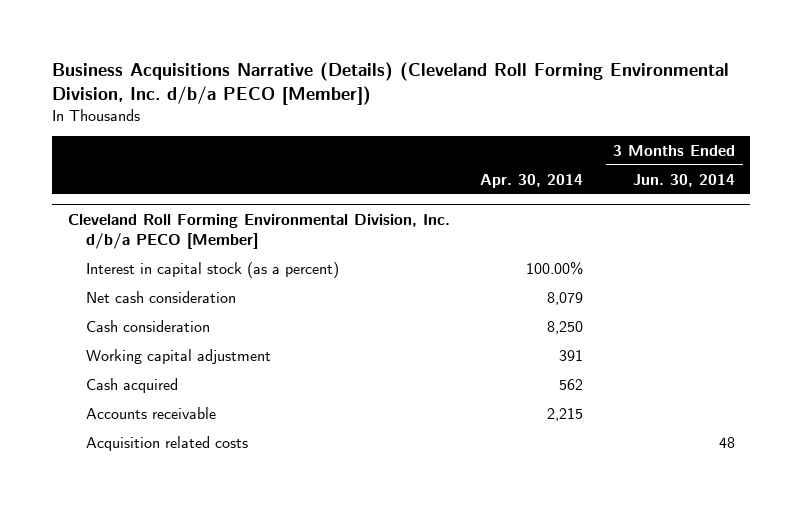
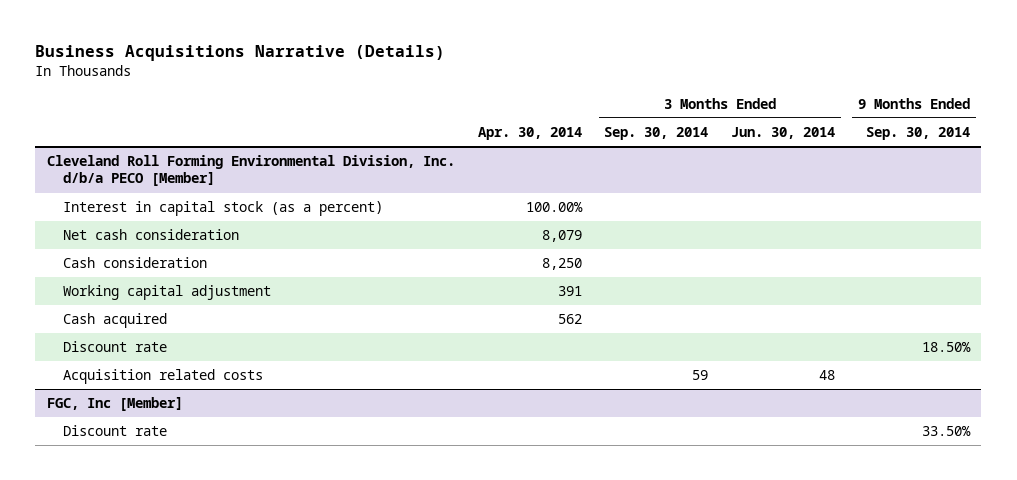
- Business Acquisitions Narrative (Details) (Cleveland Roll Forming Environmental Division, Inc. d/b/a PECO [Member])
+ Business Acquisitions Narrative (Details)
- | Apr. 30, 2014 | 3 Months Ended Jun. 30, 2014
+ | Apr. 30, 2014 | 3 Months Ended Sep. 30, 2014 | 3 Months Ended Jun. 30, 2014 | 9 Months Ended Sep. 30, 2014
@ Cleveland Roll Forming Environmental Division, Inc. d/b/a PECO [Member]
- Accounts receivable | 2,215 |
+ Discount rate | | | | 18.50%
+ FGC, Inc [Member]
+ Discount rate | | | | 33.50%

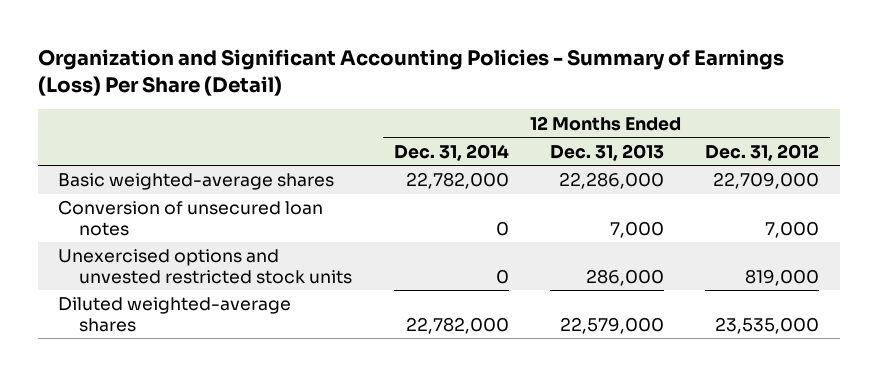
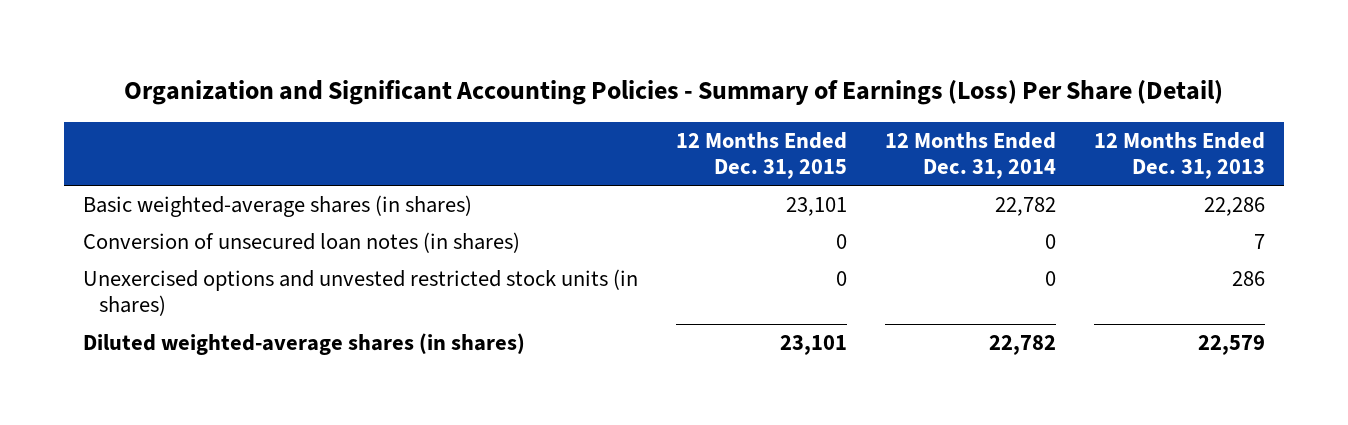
- | 12 Months Ended Dec. 31, 2014 | 12 Months Ended Dec. 31, 2013 | 12 Months Ended Dec. 31, 2012
+ | 12 Months Ended Dec. 31, 2015 | 12 Months Ended Dec. 31, 2014 | 12 Months Ended Dec. 31, 2013
- Basic weighted-average shares | 22,782,000 | 22,286,000 | 22,709,000
- Conversion of unsecured loan notes | 0 | 7,000 | 7,000
- Unexercised options and unvested restricted stock units | 0 | 286,000 | 819,000
- Diluted weighted-average shares | 22,782,000 | 22,579,000 | 23,535,000
+ Basic weighted-average shares (in shares) | 23,101 | 22,782 | 22,286
+ Conversion of unsecured loan notes (in shares) | 0 | 0 | 7
+ Unexercised options and unvested restricted stock units (in shares) | 0 | 0 | 286
+ Diluted weighted-average shares (in shares) | 23,101 | 22,782 | 22,579

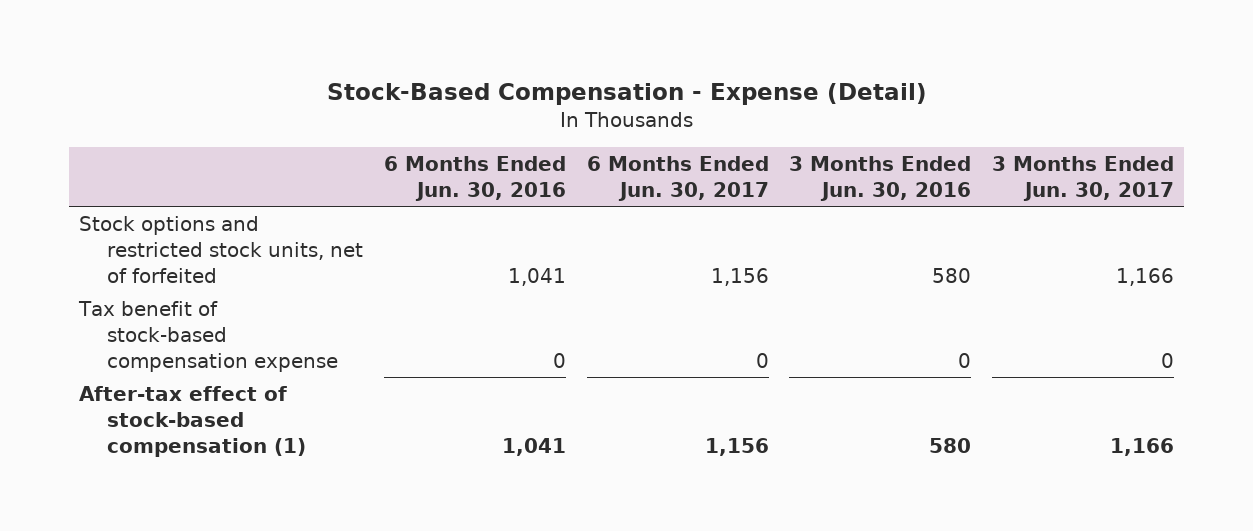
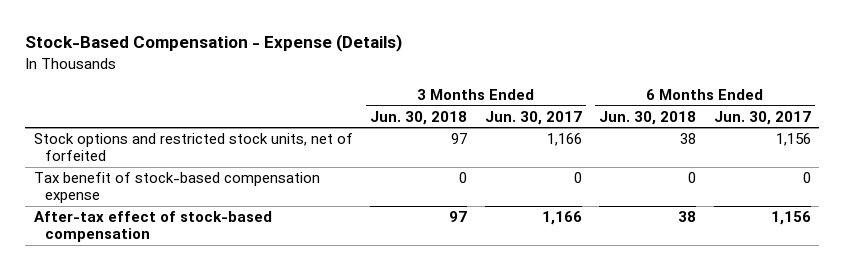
- Stock-Based Compensation - Expense (Detail)
+ Stock-Based Compensation - Expense (Details)
- | 6 Months Ended Jun. 30, 2016 | 6 Months Ended Jun. 30, 2017 | 3 Months Ended Jun. 30, 2016 | 3 Months Ended Jun. 30, 2017
+ | 3 Months Ended Jun. 30, 2018 | 3 Months Ended Jun. 30, 2017 | 6 Months Ended Jun. 30, 2018 | 6 Months Ended Jun. 30, 2017
- After-tax effect of stock-based compensation (1) | 1,041 | 1,156 | 580 | 1,166
+ After-tax effect of stock-based compensation | 97 | 1,166 | 38 | 1,156

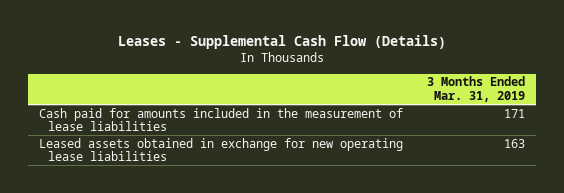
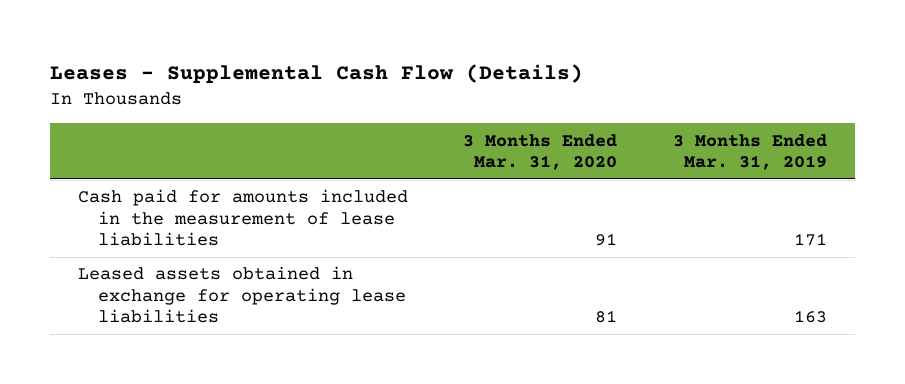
- | 3 Months Ended Mar. 31, 2019
+ | 3 Months Ended Mar. 31, 2020 | 3 Months Ended Mar. 31, 2019
- Leased assets obtained in exchange for new operating lease liabilities | 163
+ Leased assets obtained in exchange for operating lease liabilities | 81 | 163

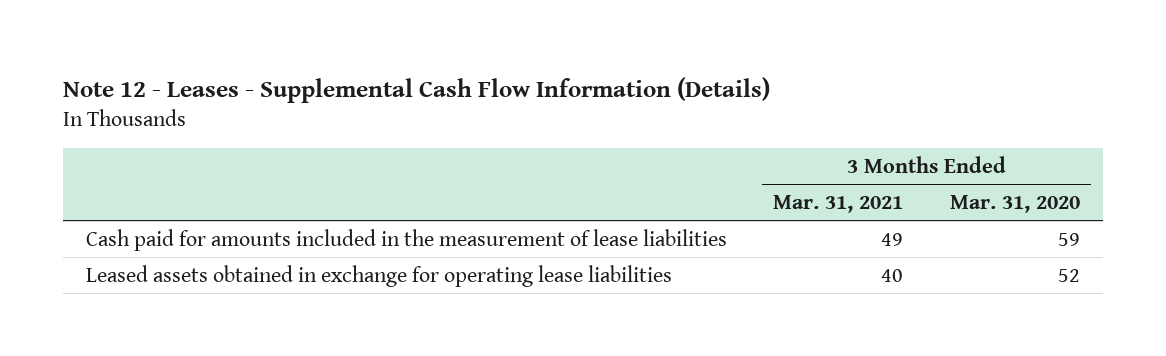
- Leases - Supplemental Cash Flow (Details)
+ Note 12 - Leases - Supplemental Cash Flow Information (Details)
- | 3 Months Ended Mar. 31, 2020 | 3 Months Ended Mar. 31, 2019
+ | 3 Months Ended Mar. 31, 2021 | 3 Months Ended Mar. 31, 2020
- Cash paid for amounts included in the measurement of lease liabilities | 91 | 171
- Leased assets obtained in exchange for operating lease liabilities | 81 | 163
+ Cash paid for amounts included in the measurement of lease liabilities | 49 | 59
+ Leased assets obtained in exchange for operating lease liabilities | 40 | 52

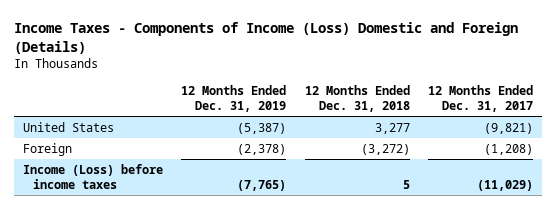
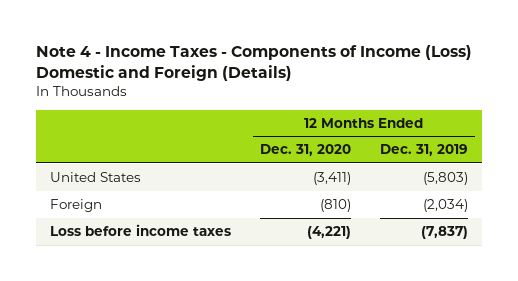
- Income Taxes - Components of Income (Loss) Domestic and Foreign (Details)
+ Note 4 - Income Taxes - Components of Income (Loss) Domestic and Foreign (Details)
- | 12 Months Ended Dec. 31, 2019 | 12 Months Ended Dec. 31, 2018 | 12 Months Ended Dec. 31, 2017
+ | 12 Months Ended Dec. 31, 2020 | 12 Months Ended Dec. 31, 2019
- United States | (5,387) | 3,277 | (9,821)
- Foreign | (2,378) | (3,272) | (1,208)
- Income (Loss) before income taxes | (7,765) | 5 | (11,029)
+ United States | (3,411) | (5,803)
+ Foreign | (810) | (2,034)
+ Loss before income taxes | (4,221) | (7,837)

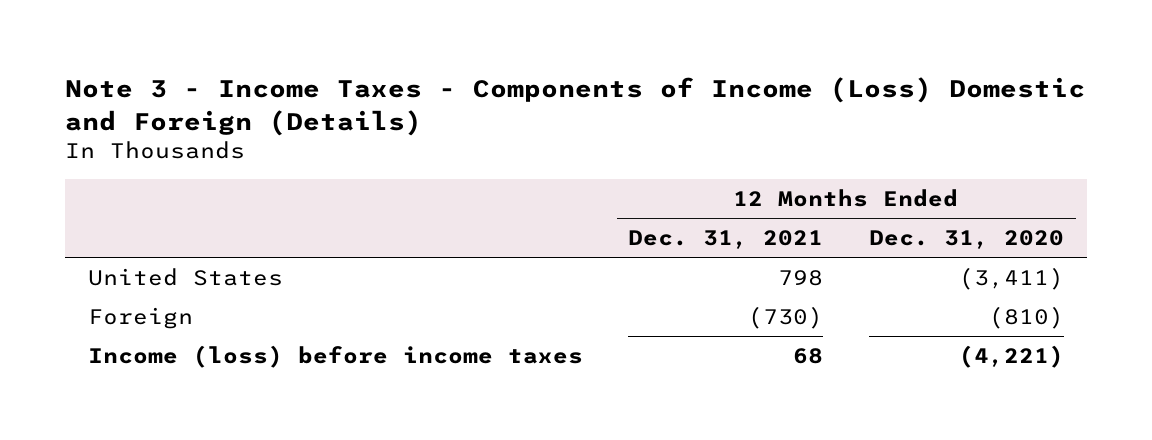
- Note 4 - Income Taxes - Components of Income (Loss) Domestic and Foreign (Details)
+ Note 3 - Income Taxes - Components of Income (Loss) Domestic and Foreign (Details)
- | 12 Months Ended Dec. 31, 2020 | 12 Months Ended Dec. 31, 2019
+ | 12 Months Ended Dec. 31, 2021 | 12 Months Ended Dec. 31, 2020
- Loss before income taxes | (4,221) | (7,837)
+ Income (loss) before income taxes | 68 | (4,221)

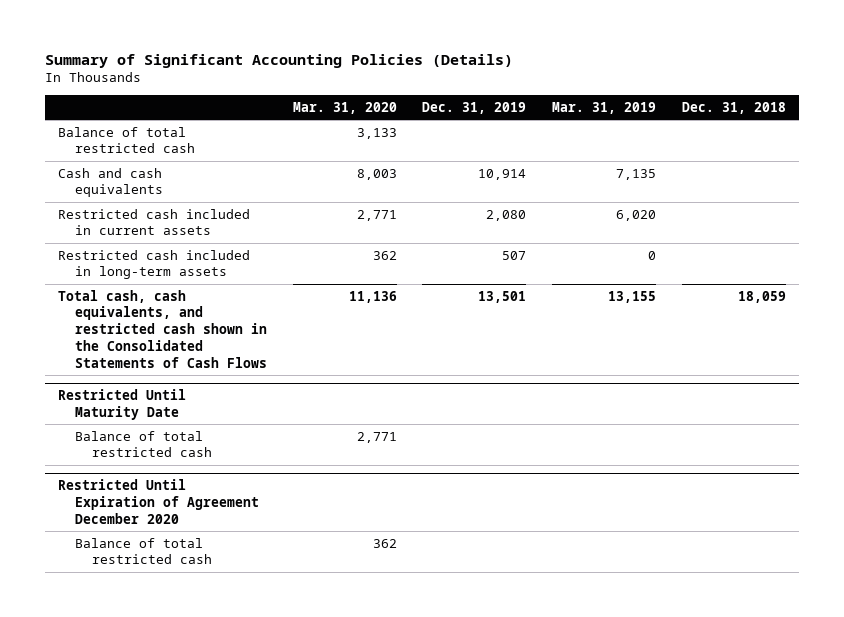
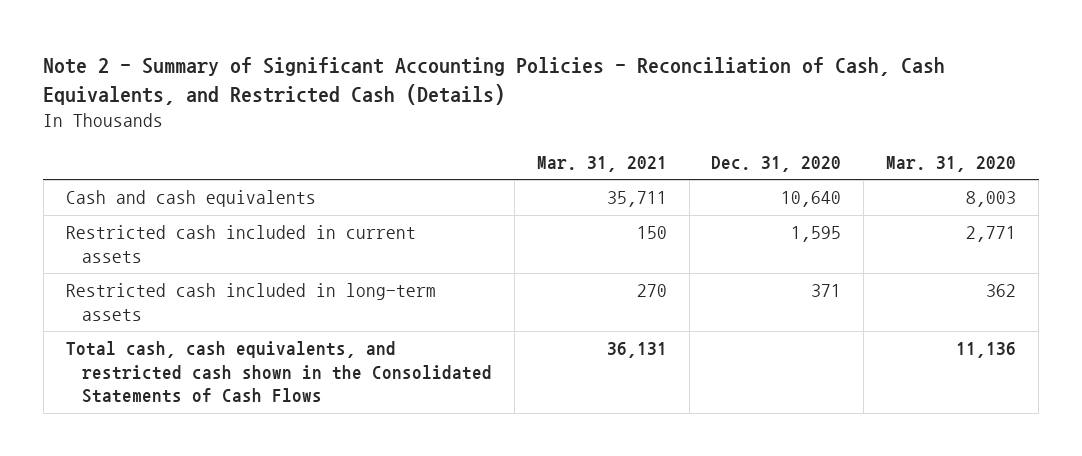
- Summary of Significant Accounting Policies (Details)
+ Note 2 - Summary of Significant Accounting Policies - Reconciliation of Cash, Cash Equivalents, and Restricted Cash (Details)
- | Mar. 31, 2020 | Dec. 31, 2019 | Mar. 31, 2019 | Dec. 31, 2018
+ | Mar. 31, 2021 | Dec. 31, 2020 | Mar. 31, 2020
- Balance of total restricted cash | 3,133 | | |
- Restricted Until Maturity Date
- Balance of total restricted cash | 2,771 | | |
- Restricted Until Expiration of Agreement December 2020
- Balance of total restricted cash | 362 | | |

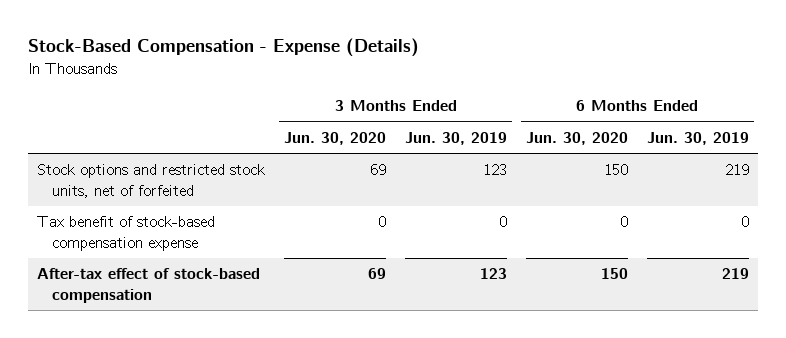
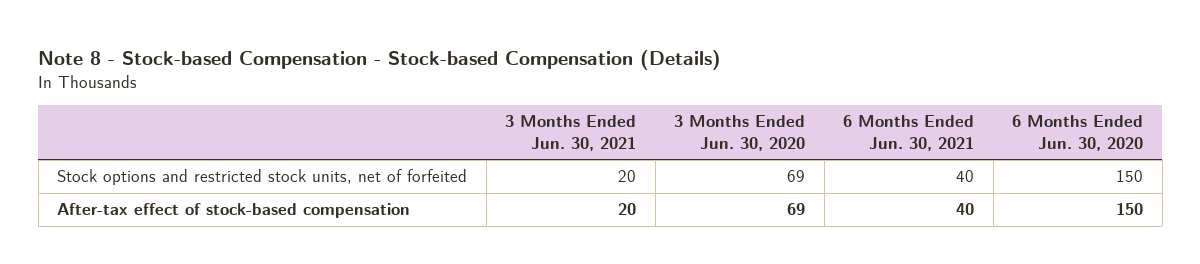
- Stock-Based Compensation - Expense (Details)
+ Note 8 - Stock-based Compensation - Stock-based Compensation (Details)
- | 3 Months Ended Jun. 30, 2020 | 3 Months Ended Jun. 30, 2019 | 6 Months Ended Jun. 30, 2020 | 6 Months Ended Jun. 30, 2019
+ | 3 Months Ended Jun. 30, 2021 | 3 Months Ended Jun. 30, 2020 | 6 Months Ended Jun. 30, 2021 | 6 Months Ended Jun. 30, 2020
- Tax benefit of stock-based compensation expense | 0 | 0 | 0 | 0

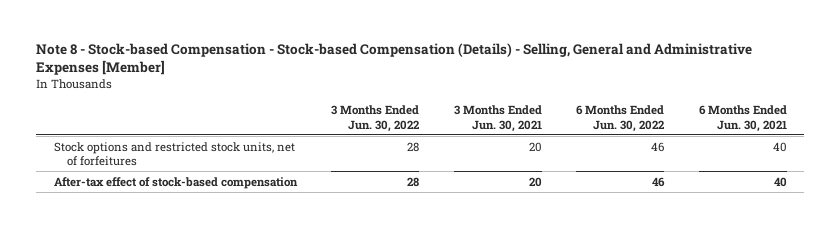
- Note 8 - Stock-based Compensation - Stock-based Compensation (Details)
+ Note 8 - Stock-based Compensation - Stock-based Compensation (Details) - Selling, General and Administrative Expenses [Member]
- | 3 Months Ended Jun. 30, 2021 | 3 Months Ended Jun. 30, 2020 | 6 Months Ended Jun. 30, 2021 | 6 Months Ended Jun. 30, 2020
+ | 3 Months Ended Jun. 30, 2022 | 3 Months Ended Jun. 30, 2021 | 6 Months Ended Jun. 30, 2022 | 6 Months Ended Jun. 30, 2021
- Stock options and restricted stock units, net of forfeited | 20 | 69 | 40 | 150
+ Stock options and restricted stock units, net of forfeitures | 28 | 20 | 46 | 40

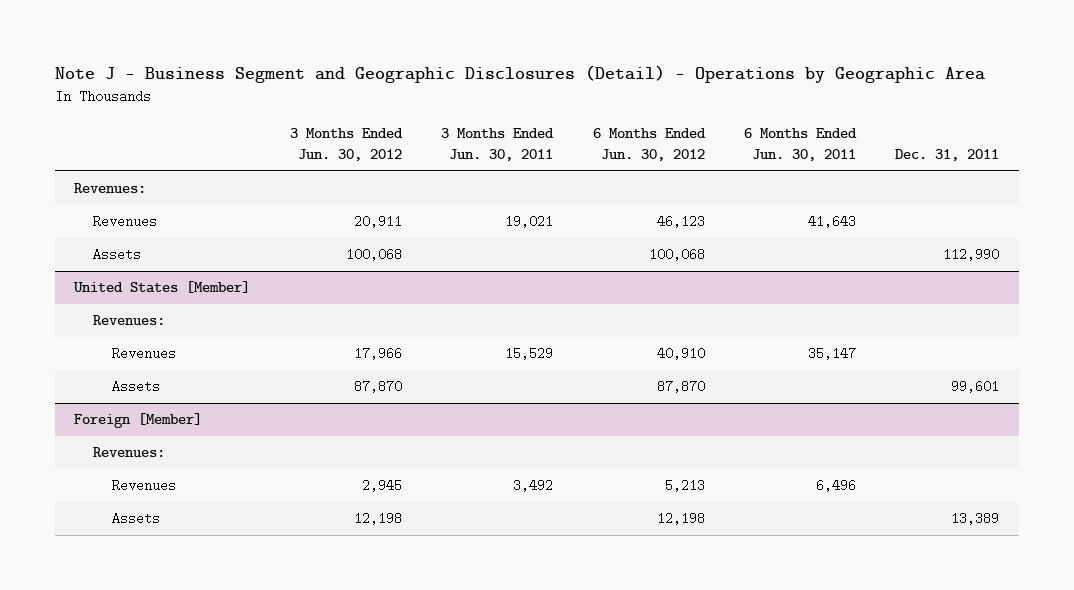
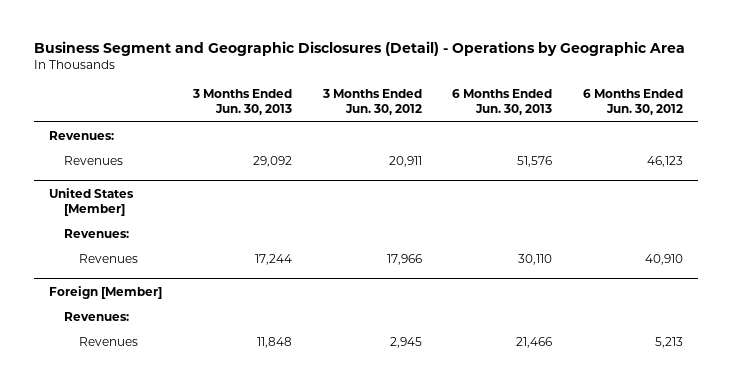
- Note J - Business Segment and Geographic Disclosures (Detail) - Operations by Geographic Area
+ Business Segment and Geographic Disclosures (Detail) - Operations by Geographic Area
- | 3 Months Ended Jun. 30, 2012 | 3 Months Ended Jun. 30, 2011 | 6 Months Ended Jun. 30, 2012 | 6 Months Ended Jun. 30, 2011 | Dec. 31, 2011
+ | 3 Months Ended Jun. 30, 2013 | 3 Months Ended Jun. 30, 2012 | 6 Months Ended Jun. 30, 2013 | 6 Months Ended Jun. 30, 2012
- Assets | 100,068 | | 100,068 | | 112,990
@ United States [Member]
- Assets | 87,870 | | 87,870 | | 99,601
@ Foreign [Member]
- Assets | 12,198 | | 12,198 | | 13,389

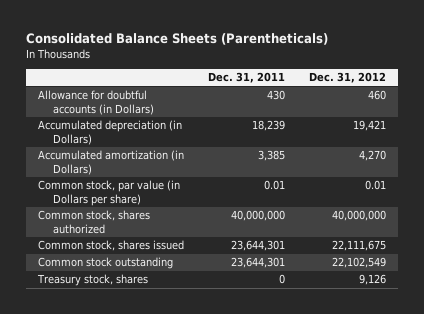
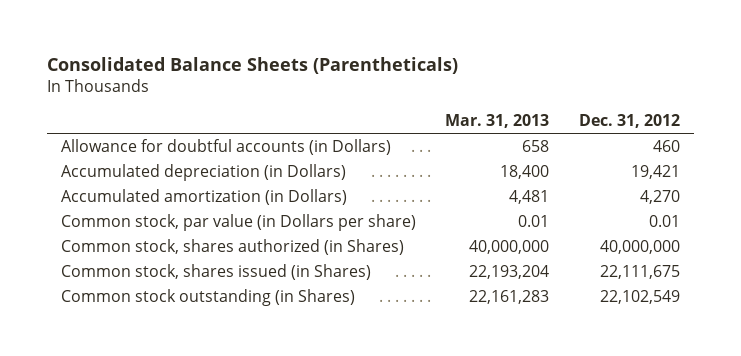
- | Dec. 31, 2011 | Dec. 31, 2012
+ | Mar. 31, 2013 | Dec. 31, 2012
- Common stock, shares authorized | 40,000,000 | 40,000,000
- Common stock, shares issued | 23,644,301 | 22,111,675
- Common stock outstanding | 23,644,301 | 22,102,549
- Treasury stock, shares | 0 | 9,126
+ Common stock, shares authorized (in Shares) | 40,000,000 | 40,000,000
+ Common stock, shares issued (in Shares) | 22,193,204 | 22,111,675
+ Common stock outstanding (in Shares) | 22,161,283 | 22,102,549

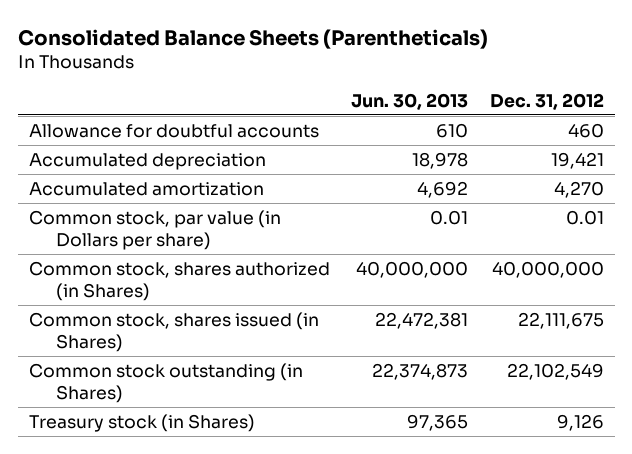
- | Mar. 31, 2013 | Dec. 31, 2012
+ | Jun. 30, 2013 | Dec. 31, 2012
- Allowance for doubtful accounts (in Dollars) | 658 | 460
- Accumulated depreciation (in Dollars) | 18,400 | 19,421
- Accumulated amortization (in Dollars) | 4,481 | 4,270
+ Allowance for doubtful accounts | 610 | 460
+ Accumulated depreciation | 18,978 | 19,421
+ Accumulated amortization | 4,692 | 4,270
+ Treasury stock (in Shares) | 97,365 | 9,126

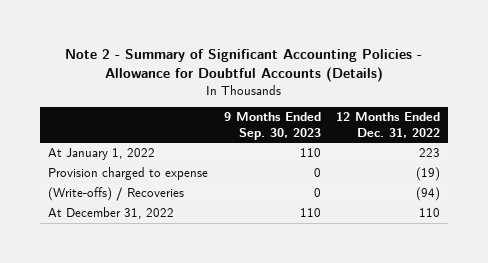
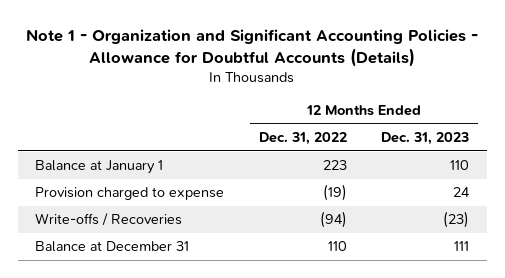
- Note 2 - Summary of Significant Accounting Policies - Allowance for Doubtful Accounts (Details)
+ Note 1 - Organization and Significant Accounting Policies - Allowance for Doubtful Accounts (Details)
- | 9 Months Ended Sep. 30, 2023 | 12 Months Ended Dec. 31, 2022
+ | 12 Months Ended Dec. 31, 2022 | 12 Months Ended Dec. 31, 2023
- At January 1, 2022 | 110 | 223
+ Balance at January 1 | 223 | 110
- (Write-offs) / Recoveries | 0 | (94)
- At December 31, 2022 | 110 | 110
+ Write-offs / Recoveries | (94) | (23)
+ Balance at December 31 | 110 | 111

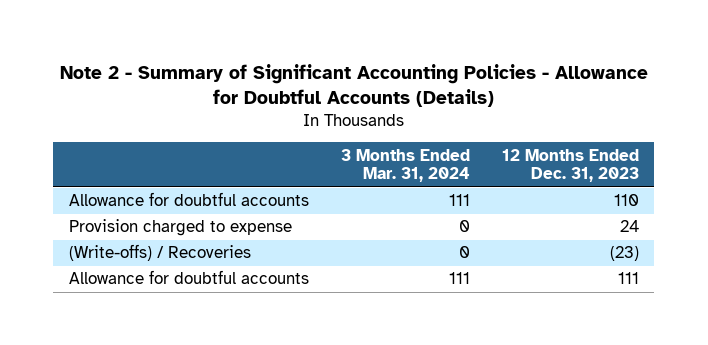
- Note 1 - Organization and Significant Accounting Policies - Allowance for Doubtful Accounts (Details)
+ Note 2 - Summary of Significant Accounting Policies - Allowance for Doubtful Accounts (Details)
- | 12 Months Ended Dec. 31, 2022 | 12 Months Ended Dec. 31, 2023
+ | 3 Months Ended Mar. 31, 2024 | 12 Months Ended Dec. 31, 2023
- Balance at January 1 | 223 | 110
+ Allowance for doubtful accounts | 111 | 110
- Write-offs / Recoveries | (94) | (23)
- Balance at December 31 | 110 | 111
+ (Write-offs) / Recoveries | 0 | (23)
+ Allowance for doubtful accounts | 111 | 111

